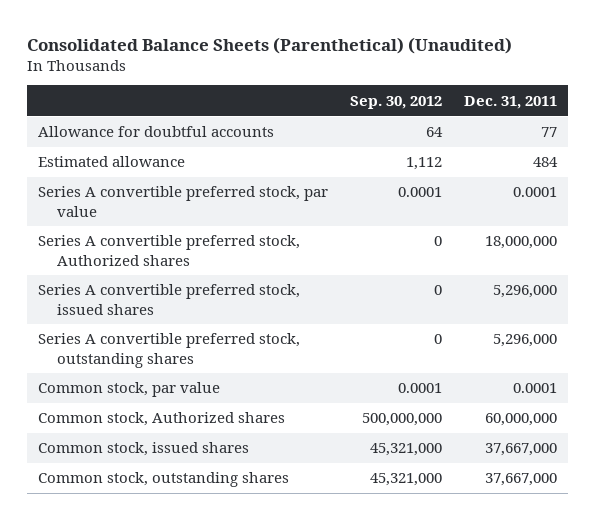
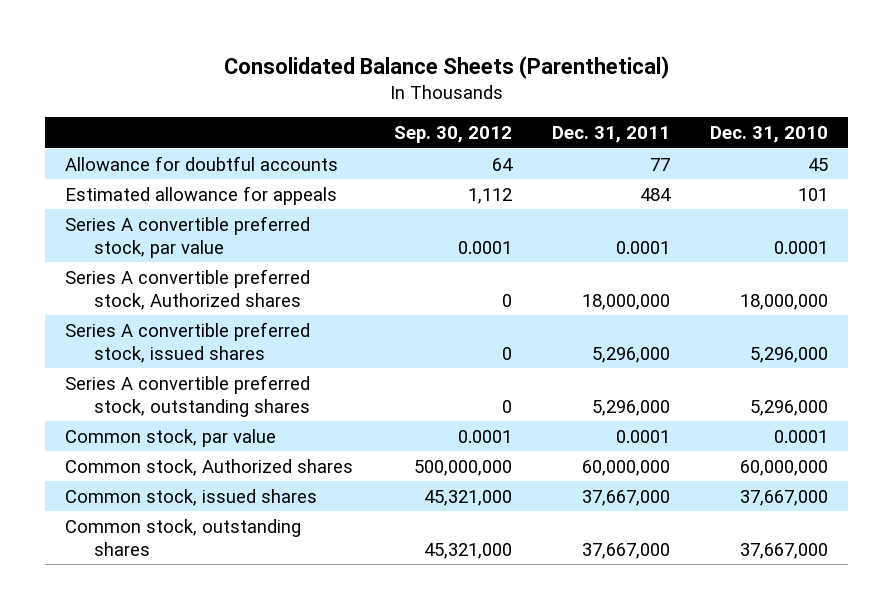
- Consolidated Balance Sheets (Parenthetical) (Unaudited)
+ Consolidated Balance Sheets (Parenthetical)
- | Sep. 30, 2012 | Dec. 31, 2011
+ | Sep. 30, 2012 | Dec. 31, 2011 | Dec. 31, 2010
- Estimated allowance | 1,112 | 484
+ Estimated allowance for appeals | 1,112 | 484 | 101

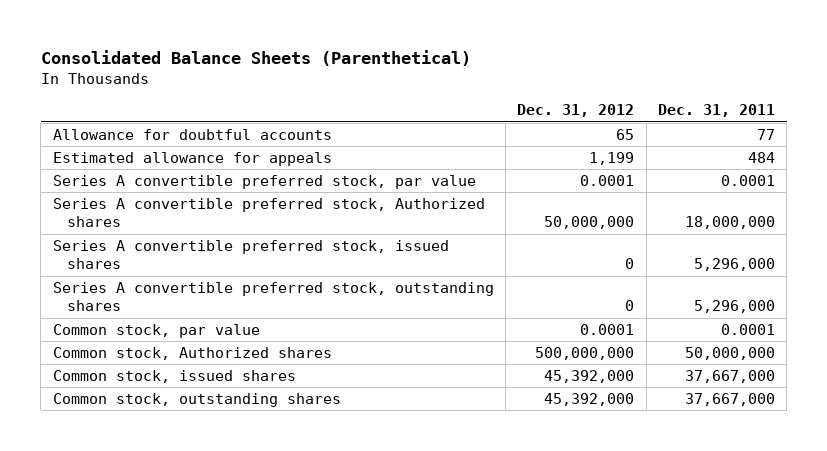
- | Sep. 30, 2012 | Dec. 31, 2011 | Dec. 31, 2010
+ | Dec. 31, 2012 | Dec. 31, 2011
- Common stock, Authorized shares | 500,000,000 | 60,000,000 | 60,000,000
+ Common stock, Authorized shares | 500,000,000 | 50,000,000

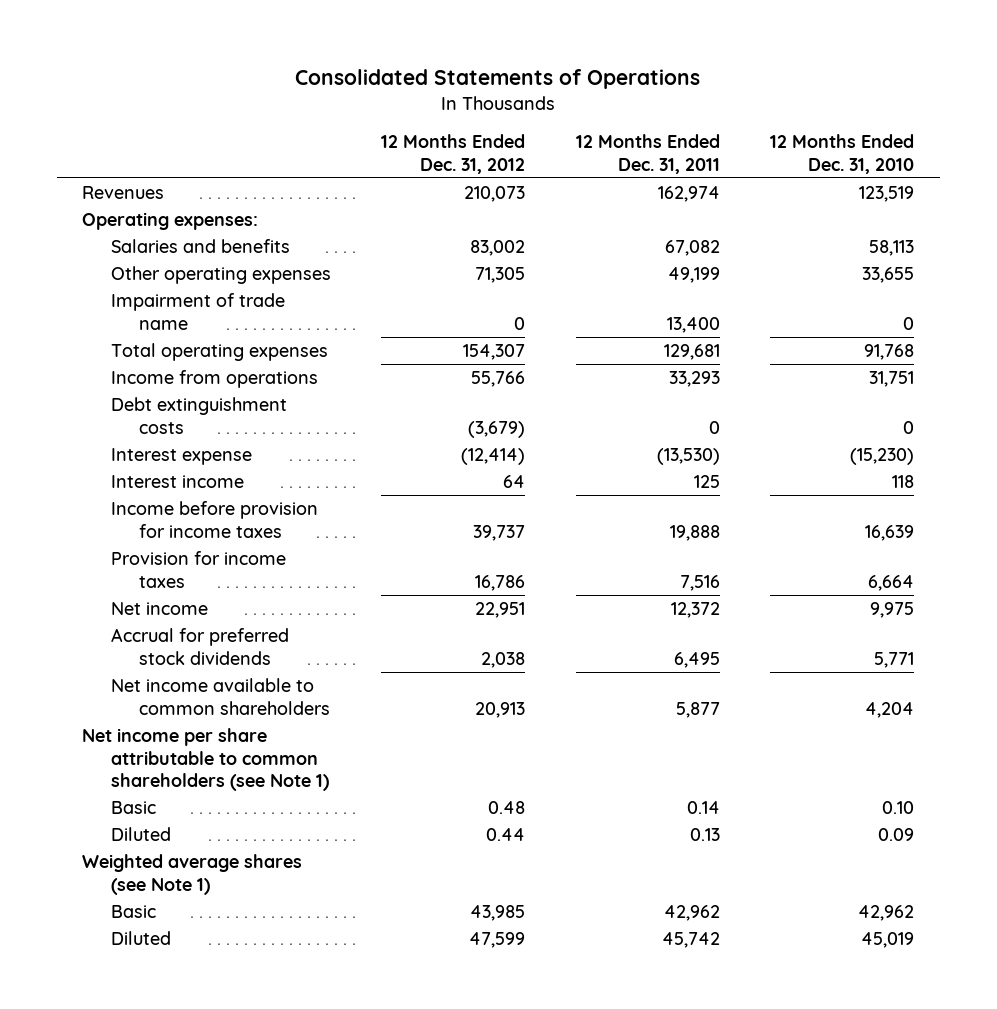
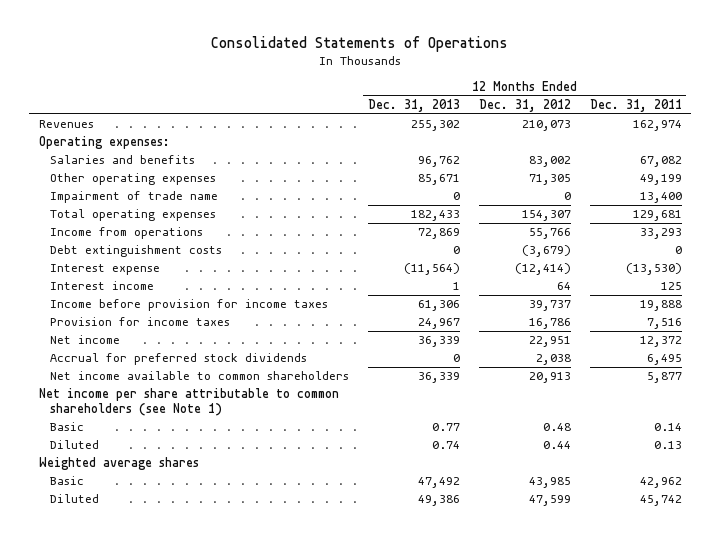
- | 12 Months Ended Dec. 31, 2012 | 12 Months Ended Dec. 31, 2011 | 12 Months Ended Dec. 31, 2010
+ | 12 Months Ended Dec. 31, 2013 | 12 Months Ended Dec. 31, 2012 | 12 Months Ended Dec. 31, 2011
- Weighted average shares (see Note 1)
+ Weighted average shares

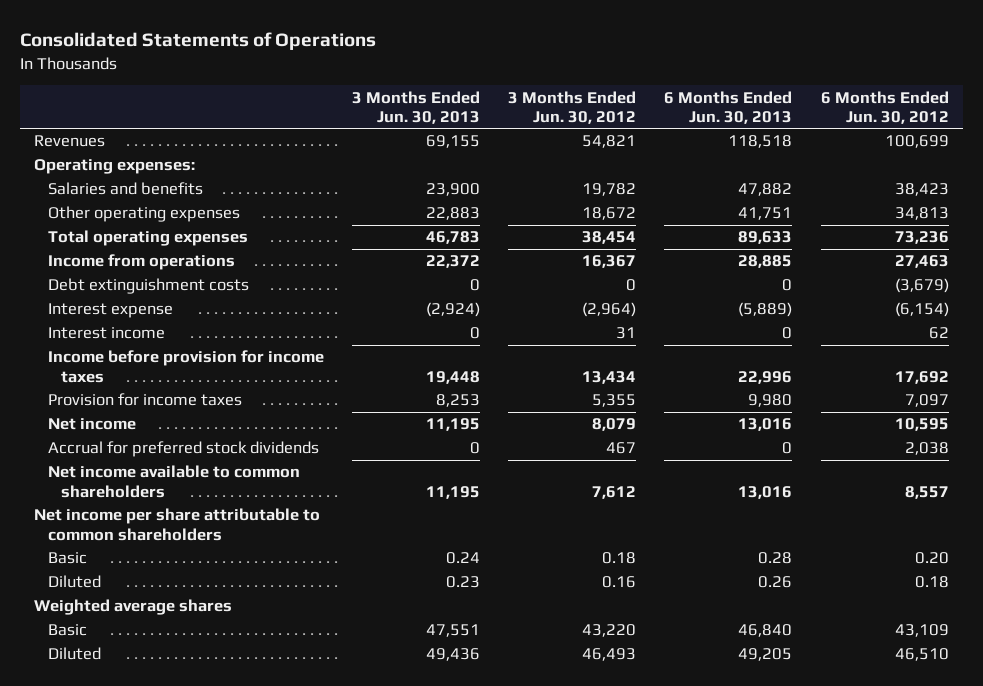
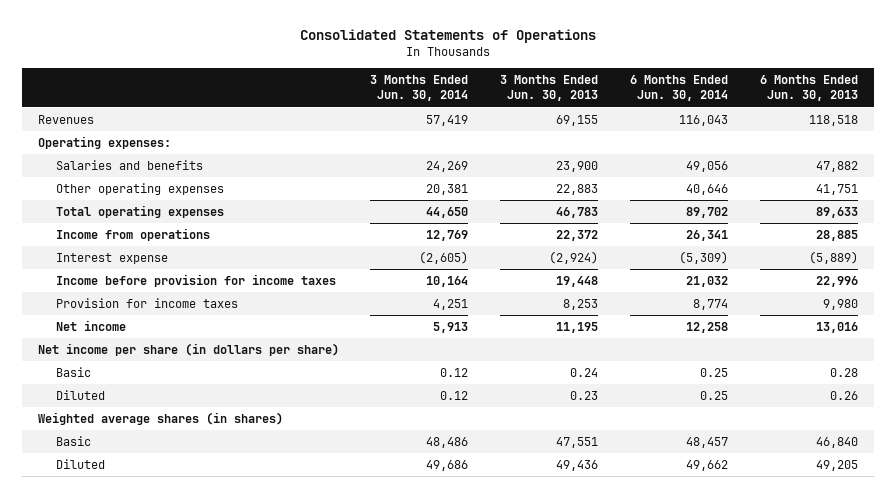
- | 3 Months Ended Jun. 30, 2013 | 3 Months Ended Jun. 30, 2012 | 6 Months Ended Jun. 30, 2013 | 6 Months Ended Jun. 30, 2012
+ | 3 Months Ended Jun. 30, 2014 | 3 Months Ended Jun. 30, 2013 | 6 Months Ended Jun. 30, 2014 | 6 Months Ended Jun. 30, 2013
- Debt extinguishment costs | 0 | 0 | 0 | (3,679)
- Interest income | 0 | 31 | 0 | 62
- Accrual for preferred stock dividends | 0 | 467 | 0 | 2,038
- Net income available to common shareholders | 11,195 | 7,612 | 13,016 | 8,557
- Net income per share attributable to common shareholders
+ Net income per share (in dollars per share)
- Weighted average shares
+ Weighted average shares (in shares)

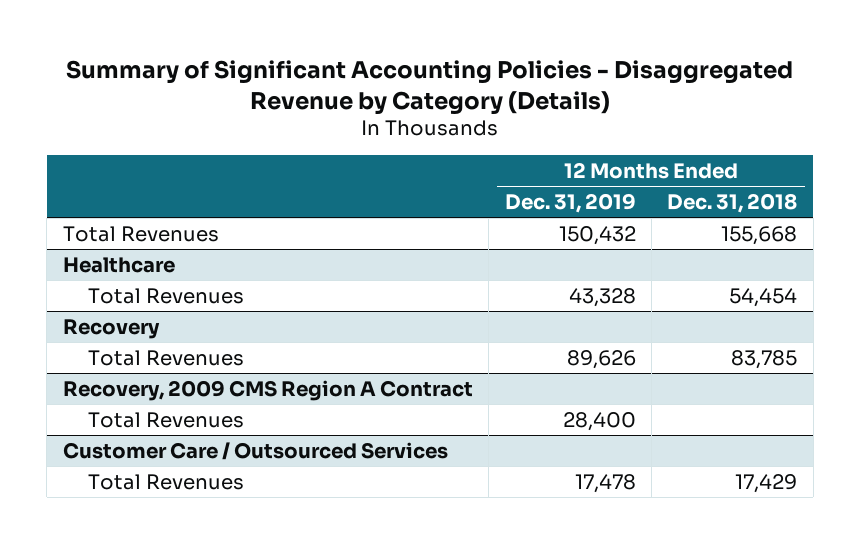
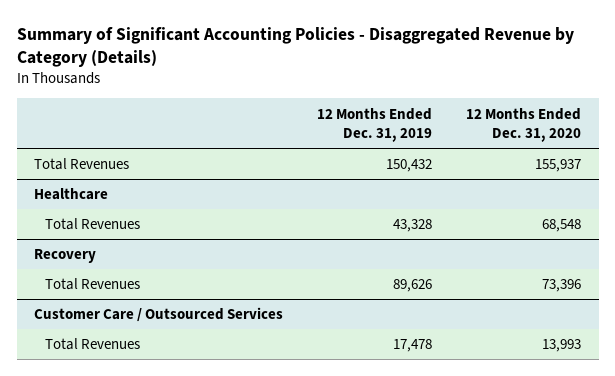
- | 12 Months Ended Dec. 31, 2019 | 12 Months Ended Dec. 31, 2018
+ | 12 Months Ended Dec. 31, 2019 | 12 Months Ended Dec. 31, 2020
- Recovery, 2009 CMS Region A Contract
- Total Revenues | 28,400 |

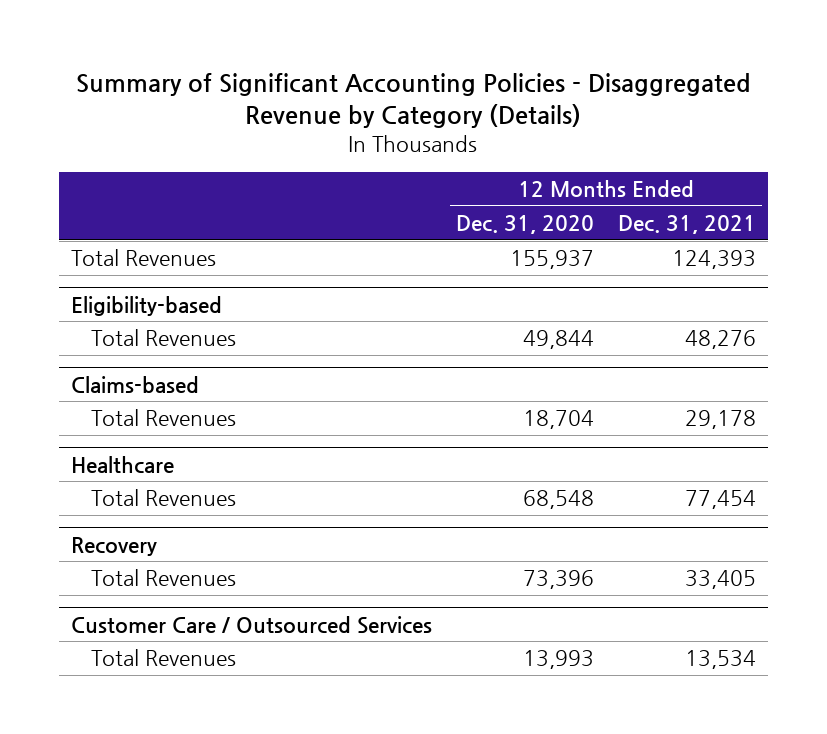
- | 12 Months Ended Dec. 31, 2019 | 12 Months Ended Dec. 31, 2020
+ | 12 Months Ended Dec. 31, 2020 | 12 Months Ended Dec. 31, 2021
+ Eligibility-based
+ Total Revenues | 49,844 | 48,276
+ Claims-based
+ Total Revenues | 18,704 | 29,178

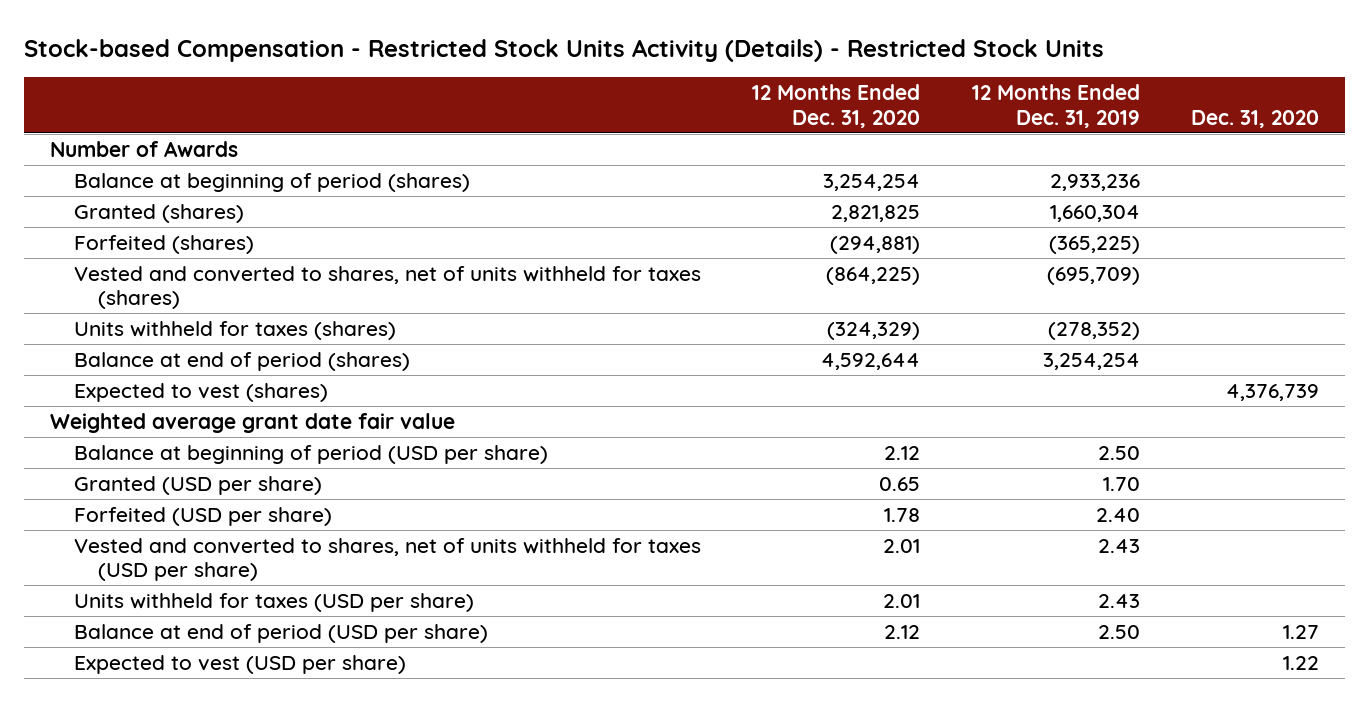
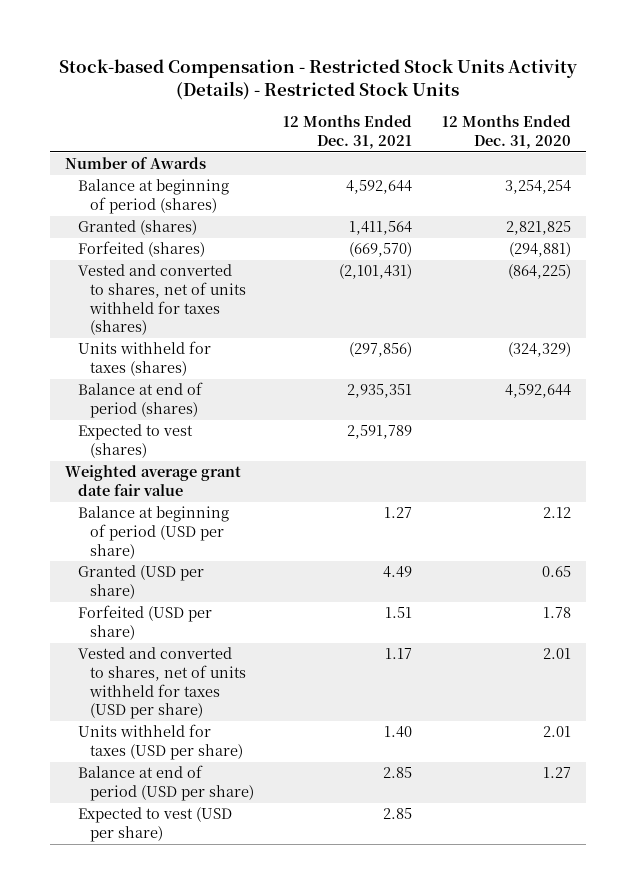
- | 12 Months Ended Dec. 31, 2020 | 12 Months Ended Dec. 31, 2019 | Dec. 31, 2020
+ | 12 Months Ended Dec. 31, 2021 | 12 Months Ended Dec. 31, 2020
- Balance at end of period (USD per share) | 2.12 | 2.50 | 1.27
+ Balance at end of period (USD per share) | 2.85 | 1.27

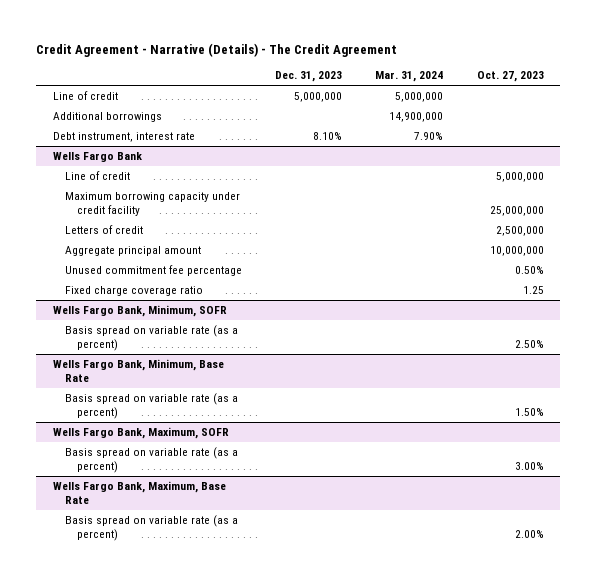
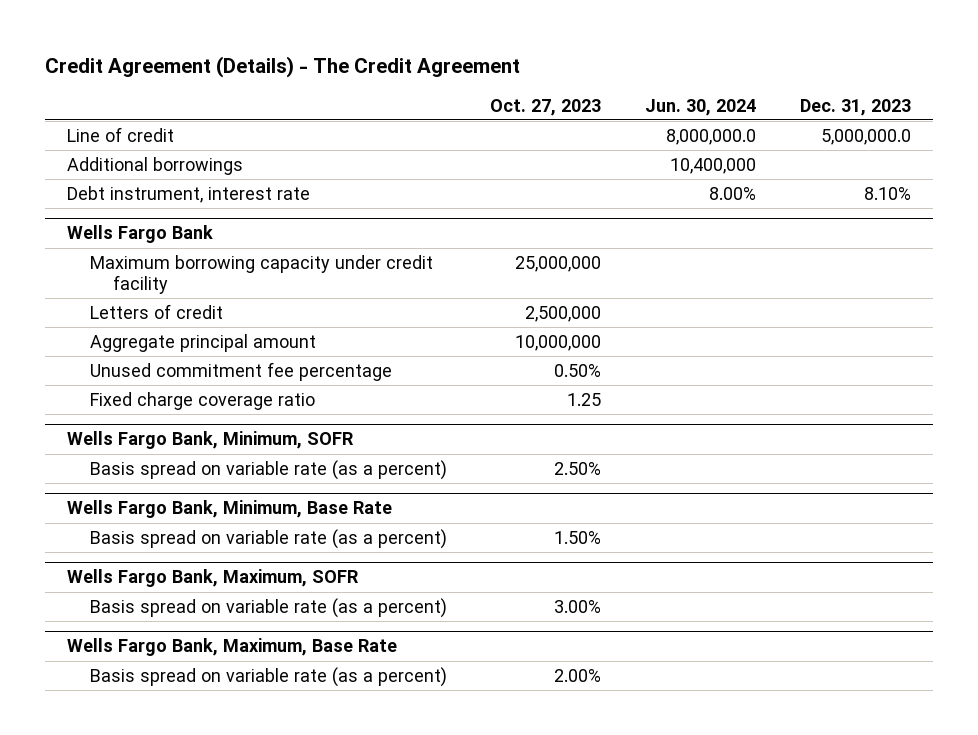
- Credit Agreement - Narrative (Details) - The Credit Agreement
+ Credit Agreement (Details) - The Credit Agreement
- | Dec. 31, 2023 | Mar. 31, 2024 | Oct. 27, 2023
+ | Oct. 27, 2023 | Jun. 30, 2024 | Dec. 31, 2023
- Line of credit | 5,000,000 | 5,000,000 |
+ Line of credit | | 8,000,000.0 | 5,000,000.0
@ Wells Fargo Bank
- Line of credit | | | 5,000,000

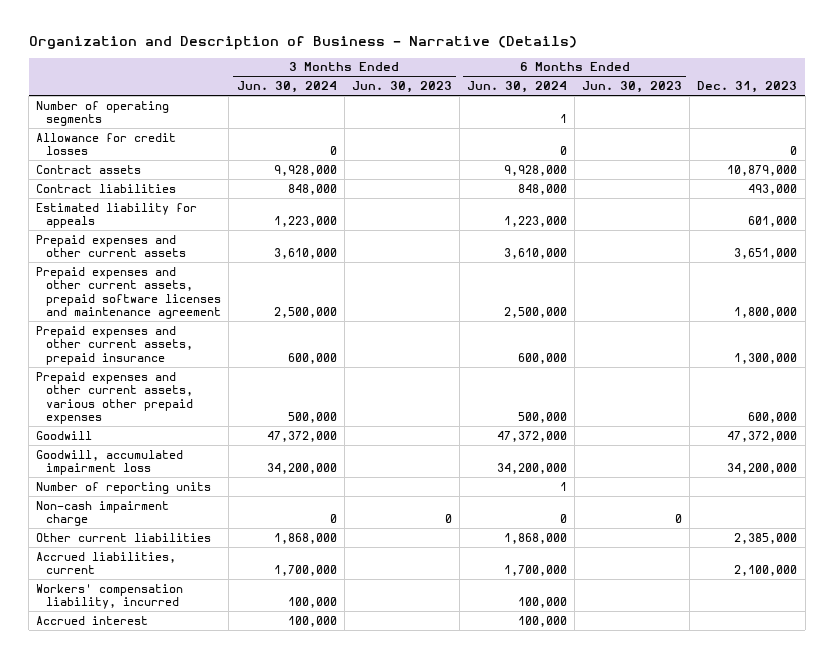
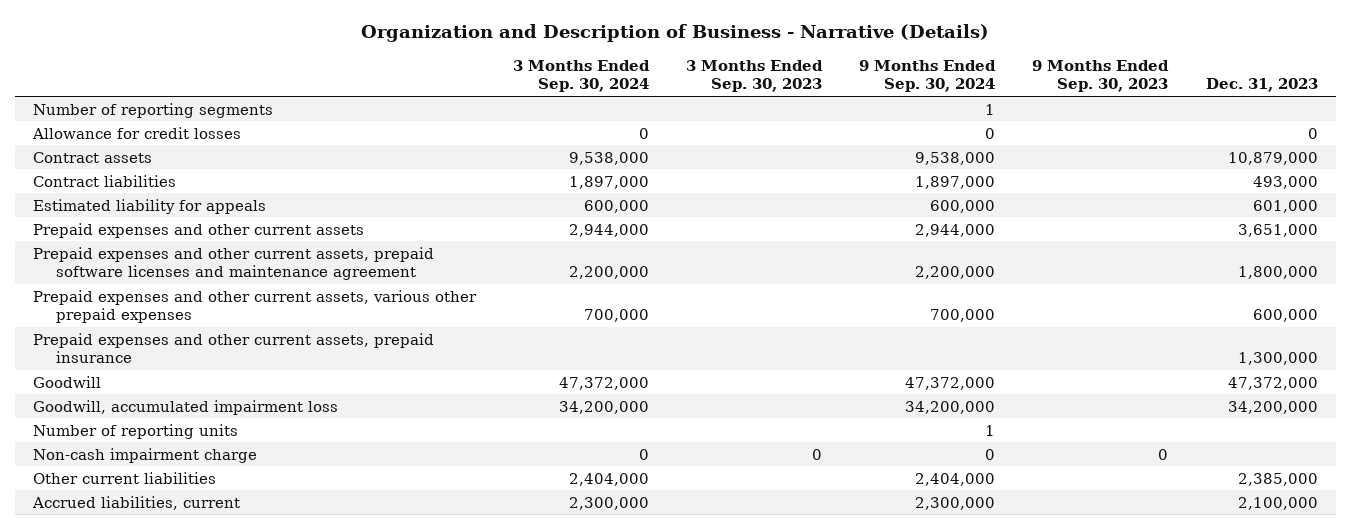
- | 3 Months Ended Jun. 30, 2024 | 3 Months Ended Jun. 30, 2023 | 6 Months Ended Jun. 30, 2024 | 6 Months Ended Jun. 30, 2023 | Dec. 31, 2023
+ | 3 Months Ended Sep. 30, 2024 | 3 Months Ended Sep. 30, 2023 | 9 Months Ended Sep. 30, 2024 | 9 Months Ended Sep. 30, 2023 | Dec. 31, 2023
- Number of operating segments | | | 1 | |
+ Number of reporting segments | | | 1 | |
moved down: Prepaid expenses and other current assets, prepaid insurance | | | | | 1,300,000
- Workers' compensation liability, incurred | 100,000 | | 100,000 | |
- Accrued interest | 100,000 | | 100,000 | |

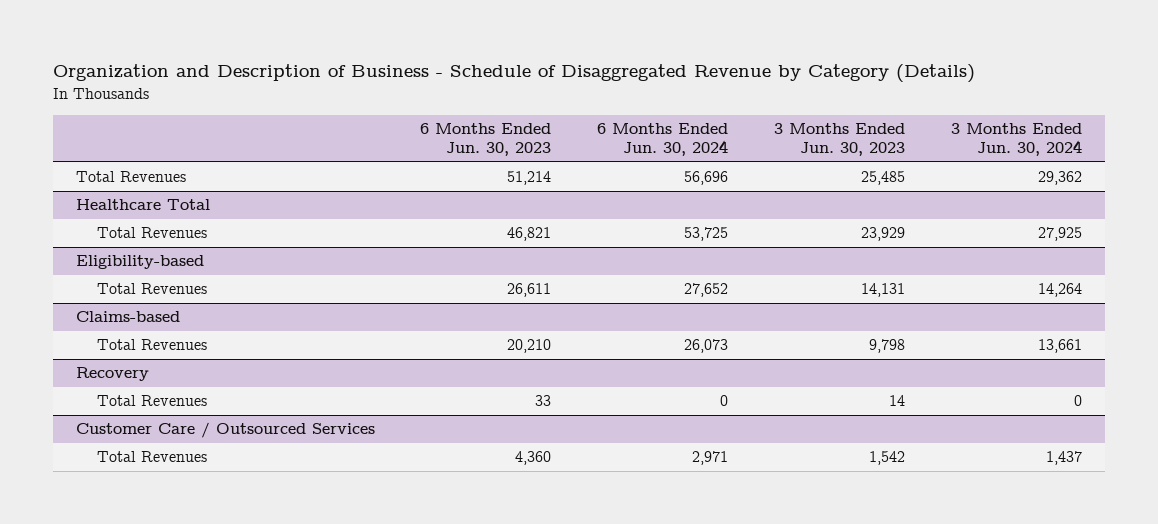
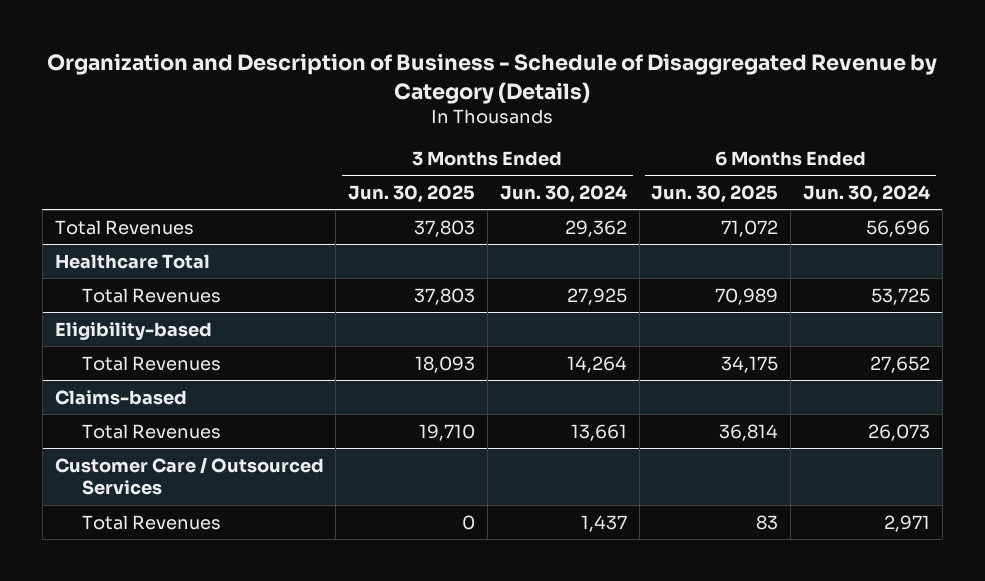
- | 6 Months Ended Jun. 30, 2023 | 6 Months Ended Jun. 30, 2024 | 3 Months Ended Jun. 30, 2023 | 3 Months Ended Jun. 30, 2024
+ | 3 Months Ended Jun. 30, 2025 | 3 Months Ended Jun. 30, 2024 | 6 Months Ended Jun. 30, 2025 | 6 Months Ended Jun. 30, 2024
- Recovery
- Total Revenues | 33 | 0 | 14 | 0

